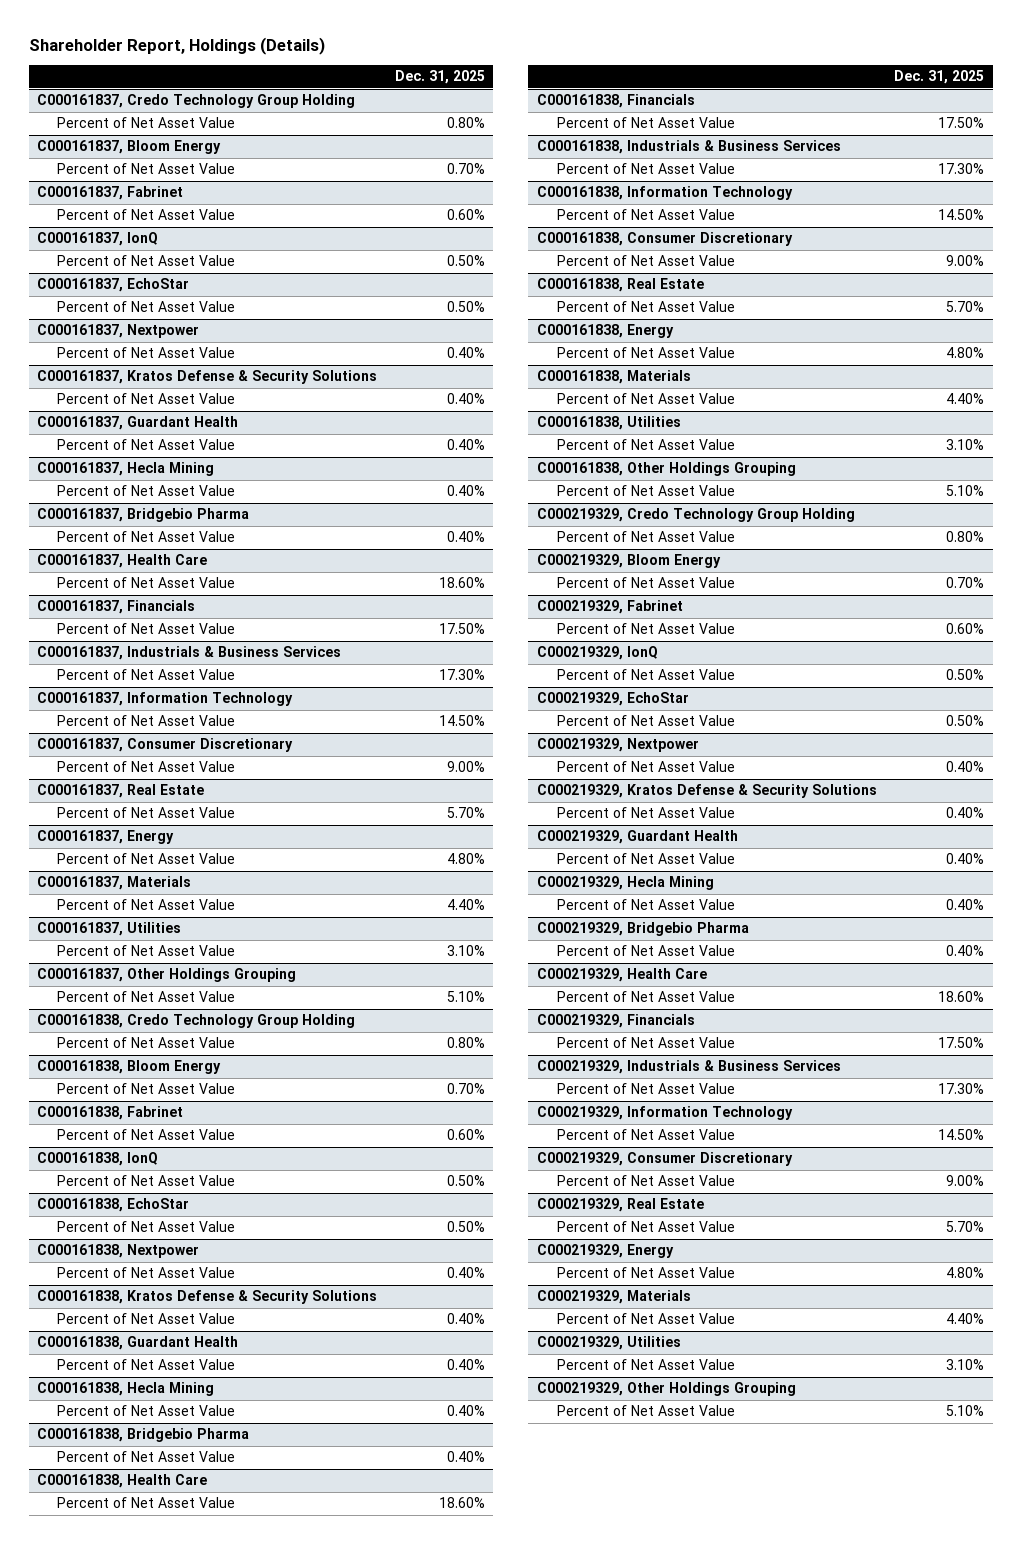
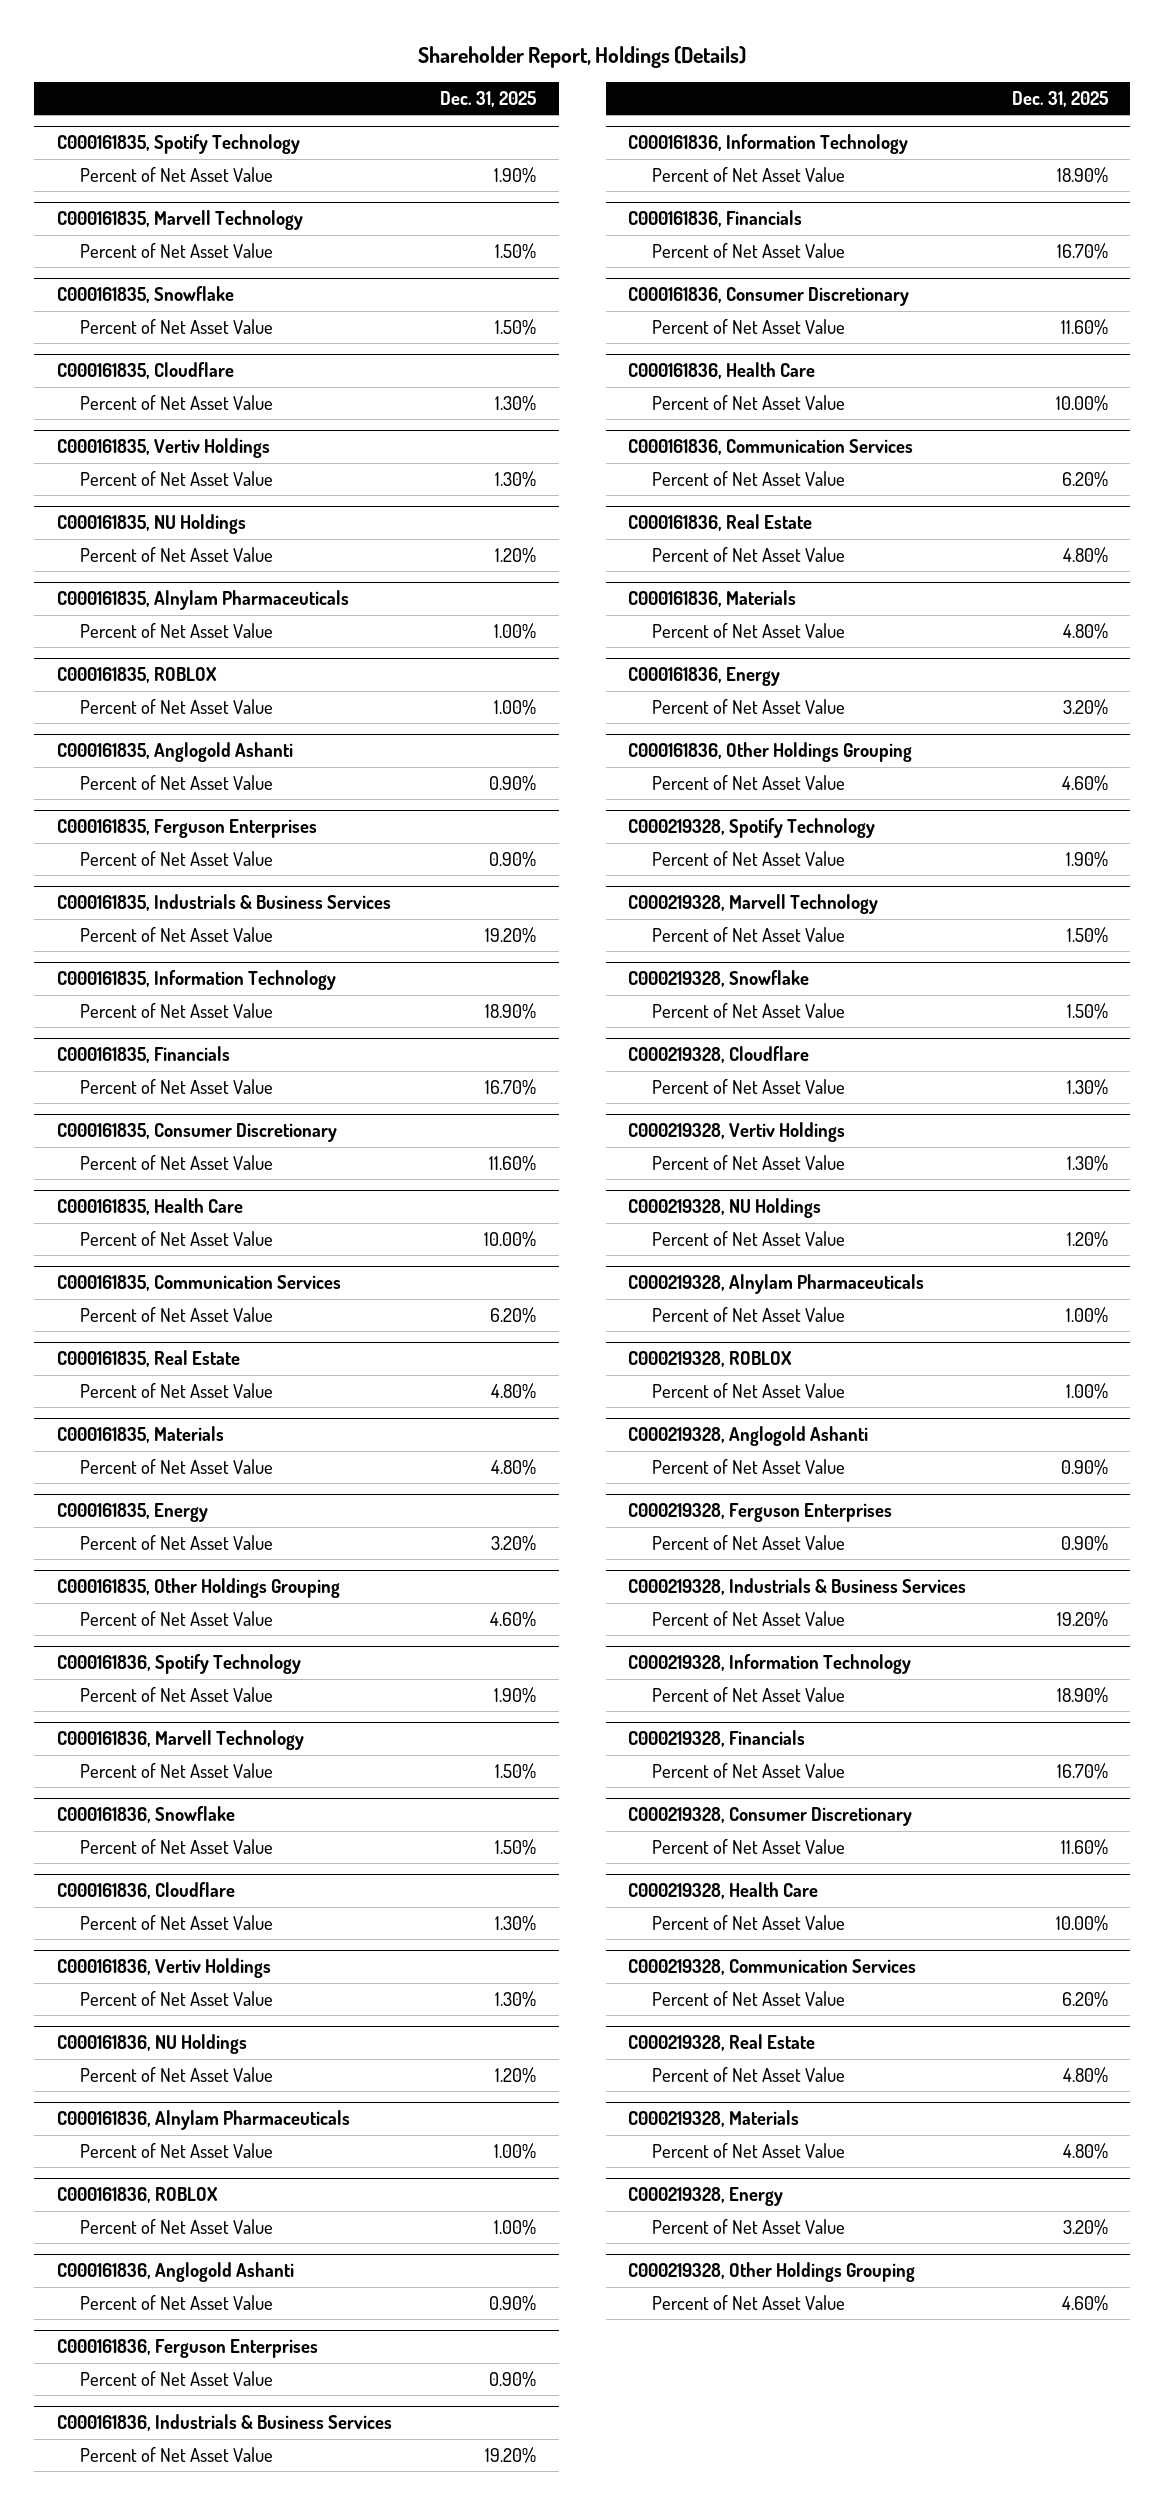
- C000161837, Credo Technology Group Holding
- Percent of Net Asset Value | 0.80%
- C000161837, Bloom Energy
- Percent of Net Asset Value | 0.70%
- C000161837, Fabrinet
- Percent of Net Asset Value | 0.60%
- C000161837, IonQ
- Percent of Net Asset Value | 0.50%
- C000161837, EchoStar
- Percent of Net Asset Value | 0.50%
- C000161837, Nextpower
- Percent of Net Asset Value | 0.40%
- C000161837, Kratos Defense & Security Solutions
- Percent of Net Asset Value | 0.40%
- C000161837, Guardant Health
- Percent of Net Asset Value | 0.40%
- C000161837, Hecla Mining
- Percent of Net Asset Value | 0.40%
- C000161837, Bridgebio Pharma
- Percent of Net Asset Value | 0.40%
- C000161837, Health Care
- Percent of Net Asset Value | 18.60%
- C000161837, Financials
- Percent of Net Asset Value | 17.50%
- C000161837, Industrials & Business Services
- Percent of Net Asset Value | 17.30%
- C000161837, Information Technology
- Percent of Net Asset Value | 14.50%
- C000161837, Consumer Discretionary
- Percent of Net Asset Value | 9.00%
- C000161837, Real Estate
- Percent of Net Asset Value | 5.70%
- C000161837, Energy
+ C000161835, Spotify Technology
+ Percent of Net Asset Value | 1.90%
+ C000161835, Marvell Technology
+ Percent of Net Asset Value | 1.50%
+ C000161835, Snowflake
+ Percent of Net Asset Value | 1.50%
+ C000161835, Cloudflare
+ Percent of Net Asset Value | 1.30%
+ C000161835, Vertiv Holdings
+ Percent of Net Asset Value | 1.30%
+ C000161835, NU Holdings
+ Percent of Net Asset Value | 1.20%
+ C000161835, Alnylam Pharmaceuticals
+ Percent of Net Asset Value | 1.00%
+ C000161835, ROBLOX
+ Percent of Net Asset Value | 1.00%
+ C000161835, Anglogold Ashanti
+ Percent of Net Asset Value | 0.90%
+ C000161835, Ferguson Enterprises
+ Percent of Net Asset Value | 0.90%
+ C000161835, Industrials & Business Services
+ Percent of Net Asset Value | 19.20%
+ C000161835, Information Technology
+ Percent of Net Asset Value | 18.90%
+ C000161835, Financials
+ Percent of Net Asset Value | 16.70%
+ C000161835, Consumer Discretionary
+ Percent of Net Asset Value | 11.60%
+ C000161835, Health Care
+ Percent of Net Asset Value | 10.00%
+ C000161835, Communication Services
+ Percent of Net Asset Value | 6.20%
+ C000161835, Real Estate
- C000161837, Materials
- Percent of Net Asset Value | 4.40%
- C000161837, Utilities
- Percent of Net Asset Value | 3.10%
- C000161837, Other Holdings Grouping
- Percent of Net Asset Value | 5.10%
- C000161838, Credo Technology Group Holding
- Percent of Net Asset Value | 0.80%
- C000161838, Bloom Energy
- Percent of Net Asset Value | 0.70%
- C000161838, Fabrinet
- Percent of Net Asset Value | 0.60%
- C000161838, IonQ
- Percent of Net Asset Value | 0.50%
- C000161838, EchoStar
- Percent of Net Asset Value | 0.50%
- C000161838, Nextpower
- Percent of Net Asset Value | 0.40%
- C000161838, Kratos Defense & Security Solutions
- Percent of Net Asset Value | 0.40%
- C000161838, Guardant Health
- Percent of Net Asset Value | 0.40%
- C000161838, Hecla Mining
- Percent of Net Asset Value | 0.40%
- C000161838, Bridgebio Pharma
- Percent of Net Asset Value | 0.40%
- C000161838, Health Care
- Percent of Net Asset Value | 18.60%
- C000161838, Financials
- Percent of Net Asset Value | 17.50%
- C000161838, Industrials & Business Services
- Percent of Net Asset Value | 17.30%
- C000161838, Information Technology
- Percent of Net Asset Value | 14.50%
- C000161838, Consumer Discretionary
- Percent of Net Asset Value | 9.00%
- C000161838, Real Estate
- Percent of Net Asset Value | 5.70%
- C000161838, Energy
+ C000161835, Materials
- C000161838, Materials
- Percent of Net Asset Value | 4.40%
- C000161838, Utilities
- Percent of Net Asset Value | 3.10%
- C000161838, Other Holdings Grouping
- Percent of Net Asset Value | 5.10%
- C000219329, Credo Technology Group Holding
- Percent of Net Asset Value | 0.80%
- C000219329, Bloom Energy
- Percent of Net Asset Value | 0.70%
- C000219329, Fabrinet
- Percent of Net Asset Value | 0.60%
- C000219329, IonQ
- Percent of Net Asset Value | 0.50%
- C000219329, EchoStar
- Percent of Net Asset Value | 0.50%
- C000219329, Nextpower
- Percent of Net Asset Value | 0.40%
- C000219329, Kratos Defense & Security Solutions
- Percent of Net Asset Value | 0.40%
- C000219329, Guardant Health
- Percent of Net Asset Value | 0.40%
- C000219329, Hecla Mining
- Percent of Net Asset Value | 0.40%
- C000219329, Bridgebio Pharma
- Percent of Net Asset Value | 0.40%
- C000219329, Health Care
- Percent of Net Asset Value | 18.60%
- C000219329, Financials
- Percent of Net Asset Value | 17.50%
- C000219329, Industrials & Business Services
- Percent of Net Asset Value | 17.30%
- C000219329, Information Technology
- Percent of Net Asset Value | 14.50%
- C000219329, Consumer Discretionary
- Percent of Net Asset Value | 9.00%
- C000219329, Real Estate
- Percent of Net Asset Value | 5.70%
- C000219329, Energy
+ C000161835, Energy
+ Percent of Net Asset Value | 3.20%
+ C000161835, Other Holdings Grouping
+ Percent of Net Asset Value | 4.60%
+ C000161836, Spotify Technology
+ Percent of Net Asset Value | 1.90%
+ C000161836, Marvell Technology
+ Percent of Net Asset Value | 1.50%
+ C000161836, Snowflake
+ Percent of Net Asset Value | 1.50%
+ C000161836, Cloudflare
+ Percent of Net Asset Value | 1.30%
+ C000161836, Vertiv Holdings
+ Percent of Net Asset Value | 1.30%
+ C000161836, NU Holdings
+ Percent of Net Asset Value | 1.20%
+ C000161836, Alnylam Pharmaceuticals
+ Percent of Net Asset Value | 1.00%
+ C000161836, ROBLOX
+ Percent of Net Asset Value | 1.00%
+ C000161836, Anglogold Ashanti
+ Percent of Net Asset Value | 0.90%
+ C000161836, Ferguson Enterprises
+ Percent of Net Asset Value | 0.90%
+ C000161836, Industrials & Business Services
+ Percent of Net Asset Value | 19.20%
+ C000161836, Information Technology
+ Percent of Net Asset Value | 18.90%
+ C000161836, Financials
+ Percent of Net Asset Value | 16.70%
+ C000161836, Consumer Discretionary
+ Percent of Net Asset Value | 11.60%
+ C000161836, Health Care
+ Percent of Net Asset Value | 10.00%
+ C000161836, Communication Services
+ Percent of Net Asset Value | 6.20%
+ C000161836, Real Estate
- C000219329, Materials
- Percent of Net Asset Value | 4.40%
- C000219329, Utilities
- Percent of Net Asset Value | 3.10%
- C000219329, Other Holdings Grouping
- Percent of Net Asset Value | 5.10%
+ C000161836, Materials
+ Percent of Net Asset Value | 4.80%
+ C000161836, Energy
+ Percent of Net Asset Value | 3.20%
+ C000161836, Other Holdings Grouping
+ Percent of Net Asset Value | 4.60%
+ C000219328, Spotify Technology
+ Percent of Net Asset Value | 1.90%
+ C000219328, Marvell Technology
+ Percent of Net Asset Value | 1.50%
+ C000219328, Snowflake
+ Percent of Net Asset Value | 1.50%
+ C000219328, Cloudflare
+ Percent of Net Asset Value | 1.30%
+ C000219328, Vertiv Holdings
+ Percent of Net Asset Value | 1.30%
+ C000219328, NU Holdings
+ Percent of Net Asset Value | 1.20%
+ C000219328, Alnylam Pharmaceuticals
+ Percent of Net Asset Value | 1.00%
+ C000219328, ROBLOX
+ Percent of Net Asset Value | 1.00%
+ C000219328, Anglogold Ashanti
+ Percent of Net Asset Value | 0.90%
+ C000219328, Ferguson Enterprises
+ Percent of Net Asset Value | 0.90%
+ C000219328, Industrials & Business Services
+ Percent of Net Asset Value | 19.20%
+ C000219328, Information Technology
+ Percent of Net Asset Value | 18.90%
+ C000219328, Financials
+ Percent of Net Asset Value | 16.70%
+ C000219328, Consumer Discretionary
+ Percent of Net Asset Value | 11.60%
+ C000219328, Health Care
+ Percent of Net Asset Value | 10.00%
+ C000219328, Communication Services
+ Percent of Net Asset Value | 6.20%
+ C000219328, Real Estate
+ Percent of Net Asset Value | 4.80%
+ C000219328, Materials
+ Percent of Net Asset Value | 4.80%
+ C000219328, Energy
+ Percent of Net Asset Value | 3.20%
+ C000219328, Other Holdings Grouping
+ Percent of Net Asset Value | 4.60%

